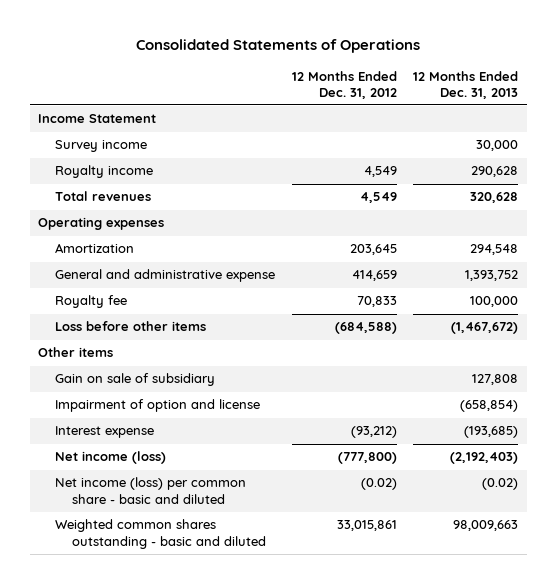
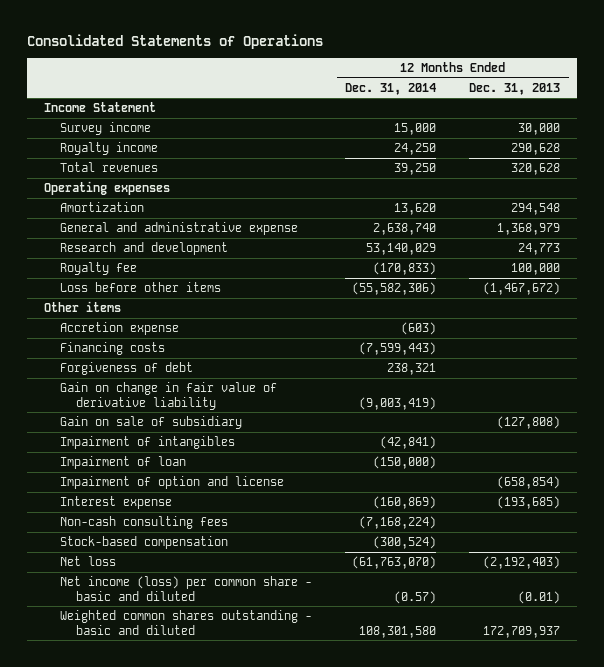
- | 12 Months Ended Dec. 31, 2012 | 12 Months Ended Dec. 31, 2013
+ | 12 Months Ended Dec. 31, 2014 | 12 Months Ended Dec. 31, 2013
- General and administrative expense | 414,659 | 1,393,752
+ General and administrative expense | 2,638,740 | 1,368,979
+ Research and development | 53,140,029 | 24,773
- Gain on sale of subsidiary | | 127,808
+ Accretion expense | (603) |
+ Financing costs | (7,599,443) |
+ Forgiveness of debt | 238,321 |
+ Gain on change in fair value of derivative liability | (9,003,419) |
+ Gain on sale of subsidiary | | (127,808)
+ Impairment of intangibles | (42,841) |
+ Impairment of loan | (150,000) |
- Net income (loss) | (777,800) | (2,192,403)
- Net income (loss) per common share - basic and diluted | (0.02) | (0.02)
- Weighted common shares outstanding - basic and diluted | 33,015,861 | 98,009,663
+ Non-cash consulting fees | (7,168,224) |
+ Stock-based compensation | (300,524) |
+ Net loss | (61,763,070) | (2,192,403)
+ Net income (loss) per common share - basic and diluted | (0.57) | (0.01)
+ Weighted common shares outstanding - basic and diluted | 108,301,580 | 172,709,937

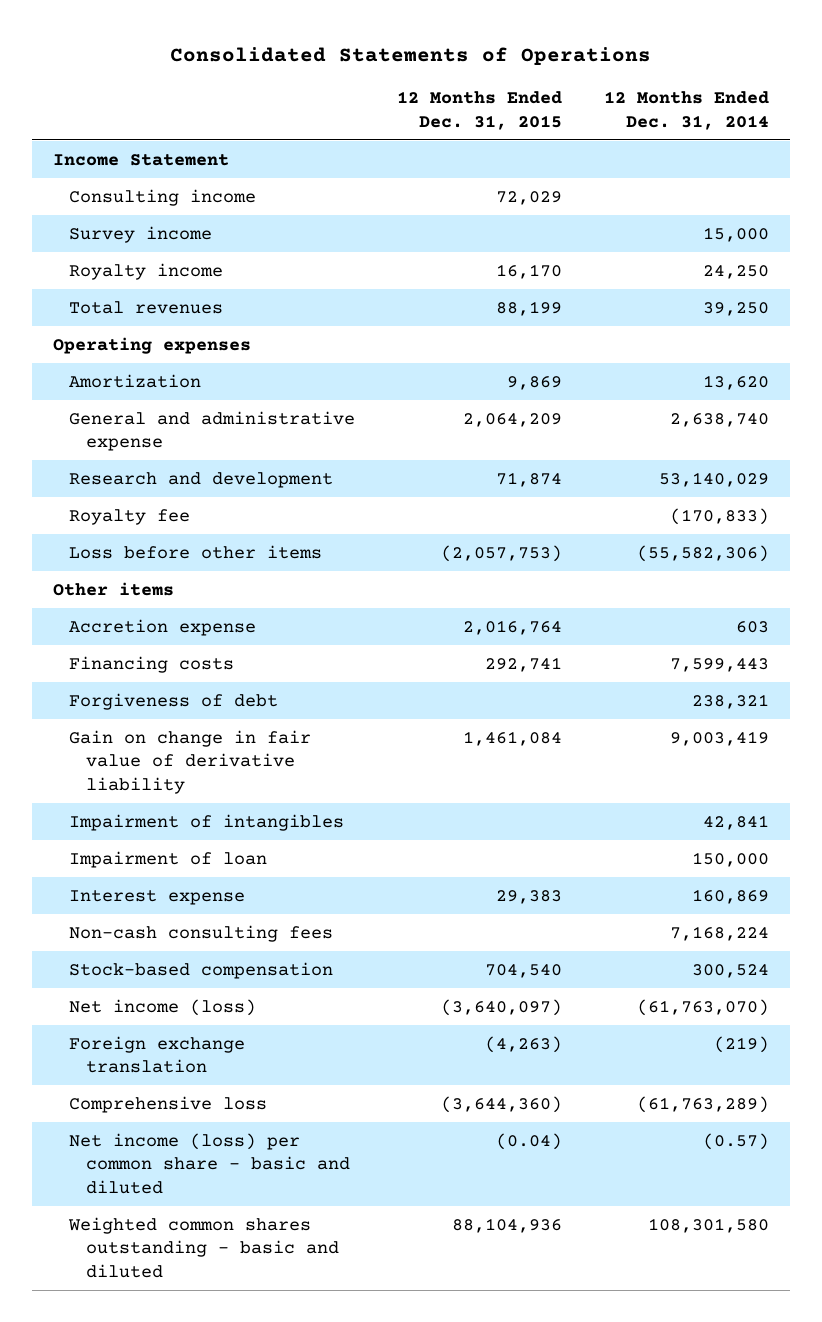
- | 12 Months Ended Dec. 31, 2014 | 12 Months Ended Dec. 31, 2013
+ | 12 Months Ended Dec. 31, 2015 | 12 Months Ended Dec. 31, 2014
+ Consulting income | 72,029 |
- Accretion expense | (603) |
- Financing costs | (7,599,443) |
+ Accretion expense | 2,016,764 | 603
+ Financing costs | 292,741 | 7,599,443
- Gain on change in fair value of derivative liability | (9,003,419) |
- Gain on sale of subsidiary | | (127,808)
- Impairment of intangibles | (42,841) |
- Impairment of loan | (150,000) |
- Impairment of option and license | | (658,854)
- Interest expense | (160,869) | (193,685)
- Non-cash consulting fees | (7,168,224) |
- Stock-based compensation | (300,524) |
- Net loss | (61,763,070) | (2,192,403)
+ Gain on change in fair value of derivative liability | 1,461,084 | 9,003,419
+ Impairment of intangibles | | 42,841
+ Impairment of loan | | 150,000
+ Interest expense | 29,383 | 160,869
+ Non-cash consulting fees | | 7,168,224
+ Stock-based compensation | 704,540 | 300,524
+ Net income (loss) | (3,640,097) | (61,763,070)
+ Foreign exchange translation | (4,263) | (219)
+ Comprehensive loss | (3,644,360) | (61,763,289)

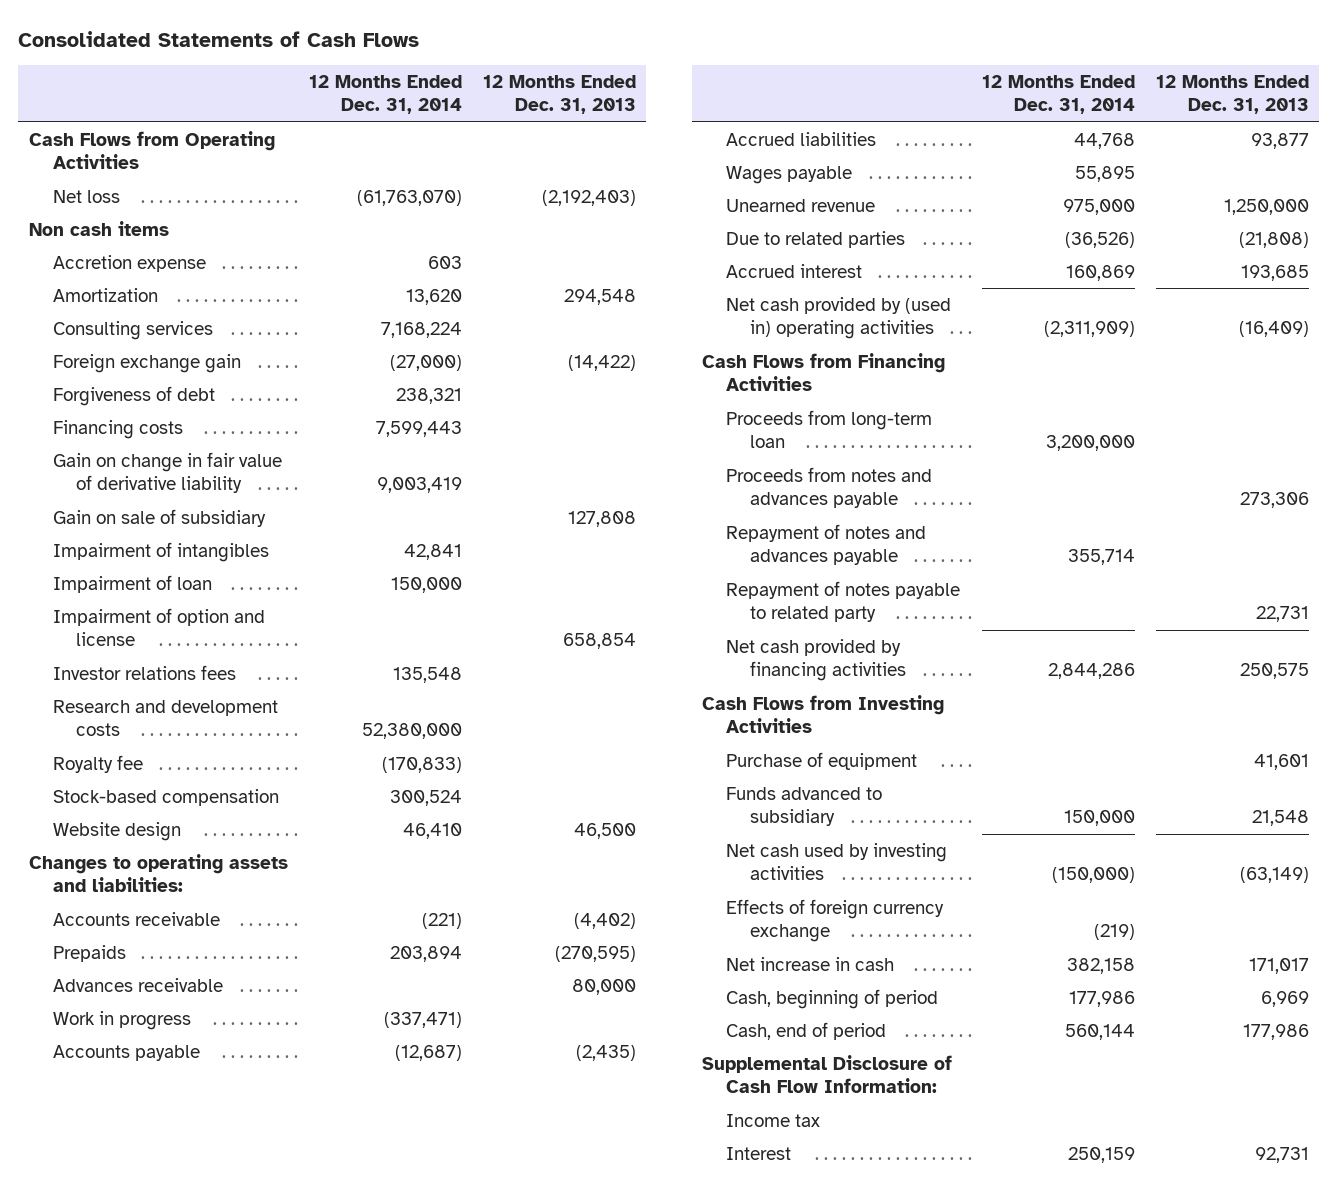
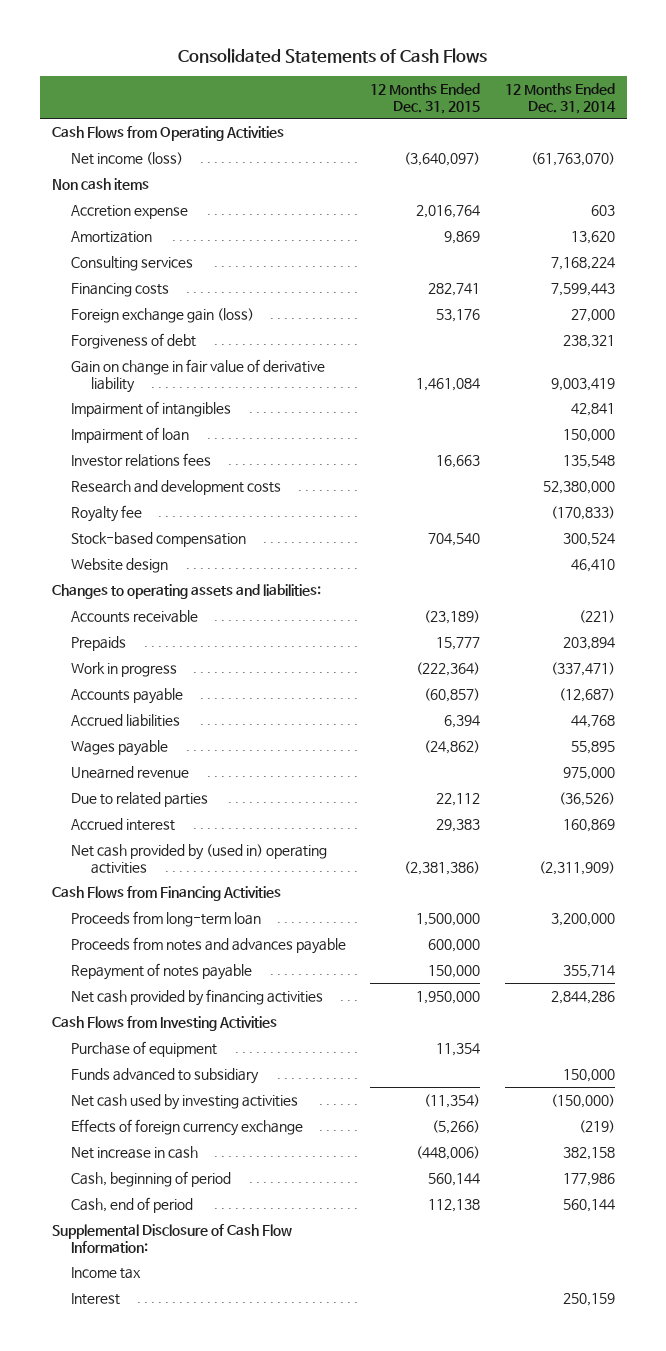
- | 12 Months Ended Dec. 31, 2014 | 12 Months Ended Dec. 31, 2013
+ | 12 Months Ended Dec. 31, 2015 | 12 Months Ended Dec. 31, 2014
- Net loss | (61,763,070) | (2,192,403)
+ Net income (loss) | (3,640,097) | (61,763,070)
- Foreign exchange gain | (27,000) | (14,422)
+ Foreign exchange gain (loss) | 53,176 | 27,000
moved down: Forgiveness of debt | | 238,321
- Gain on sale of subsidiary | | 127,808
- Impairment of option and license | | 658,854
- Advances receivable | | 80,000
- Repayment of notes and advances payable | 355,714 |
- Repayment of notes payable to related party | | 22,731
+ Repayment of notes payable | 150,000 | 355,714

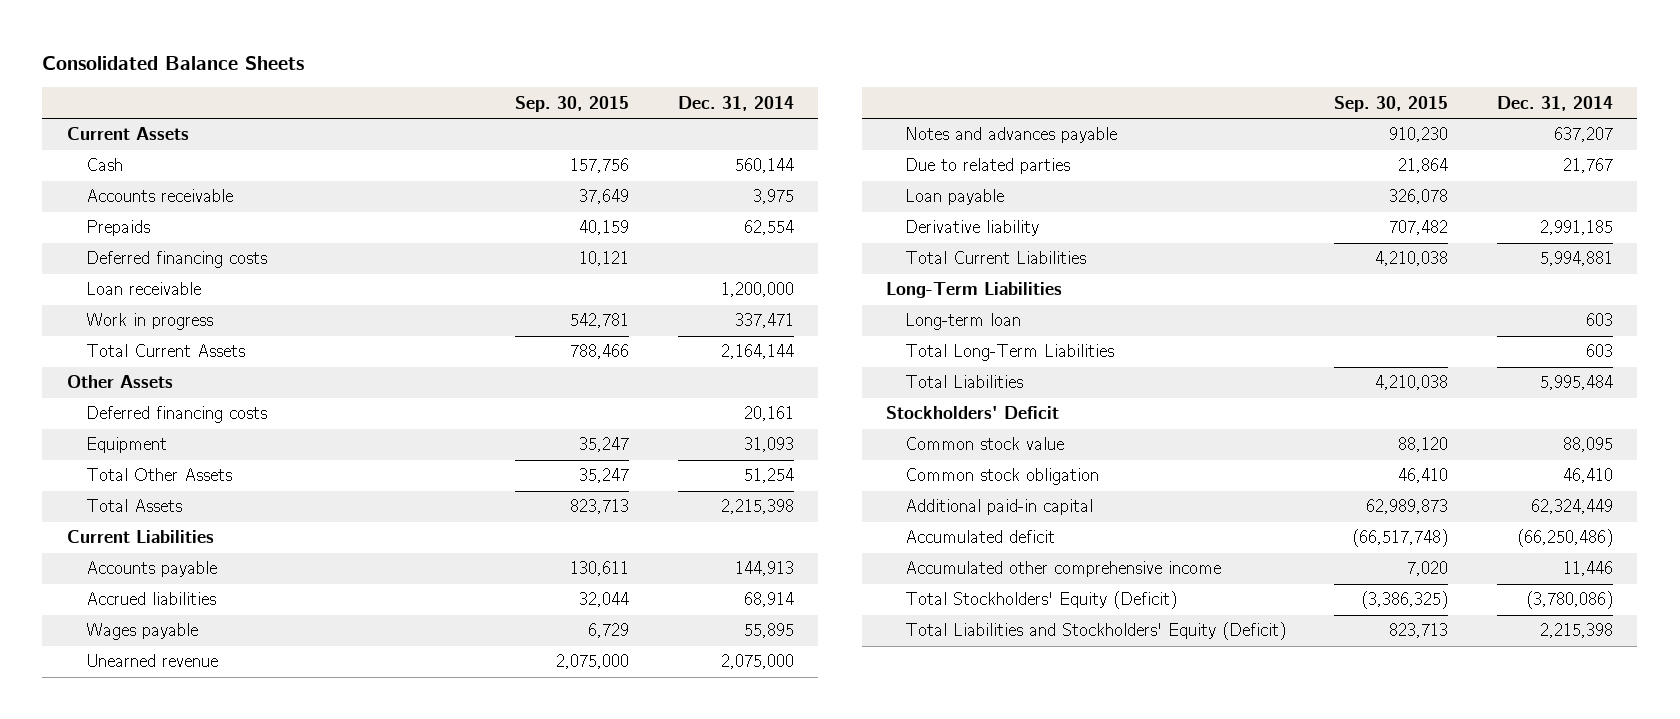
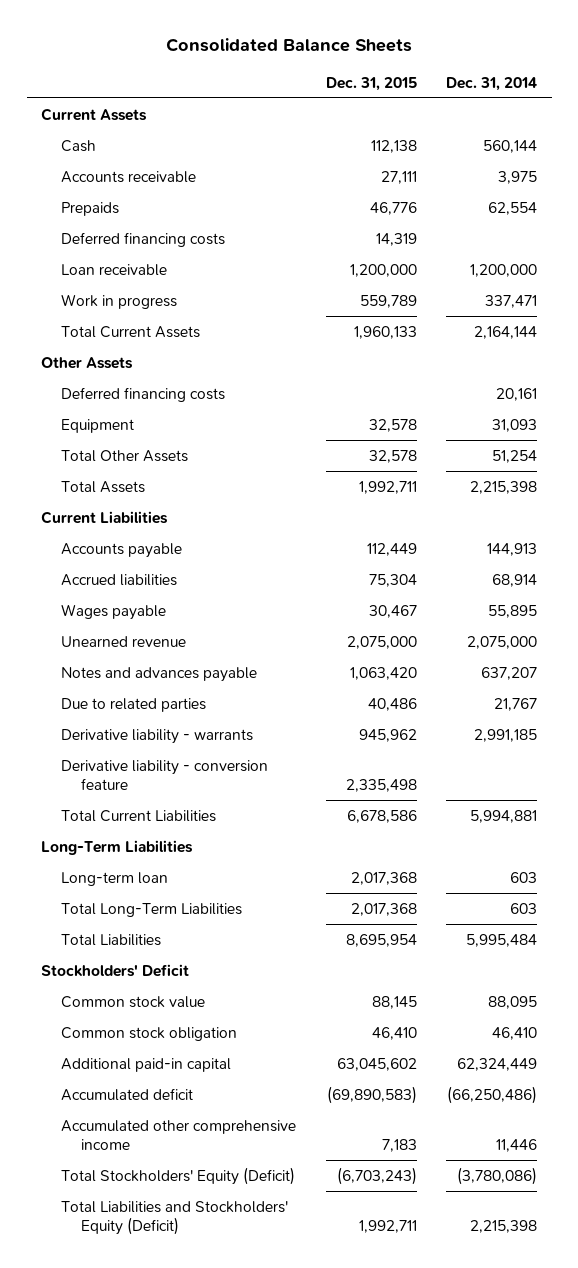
- | Sep. 30, 2015 | Dec. 31, 2014
+ | Dec. 31, 2015 | Dec. 31, 2014
- Loan payable | 326,078 |
- Derivative liability | 707,482 | 2,991,185
+ Derivative liability - warrants | 945,962 | 2,991,185
+ Derivative liability - conversion feature | 2,335,498 |

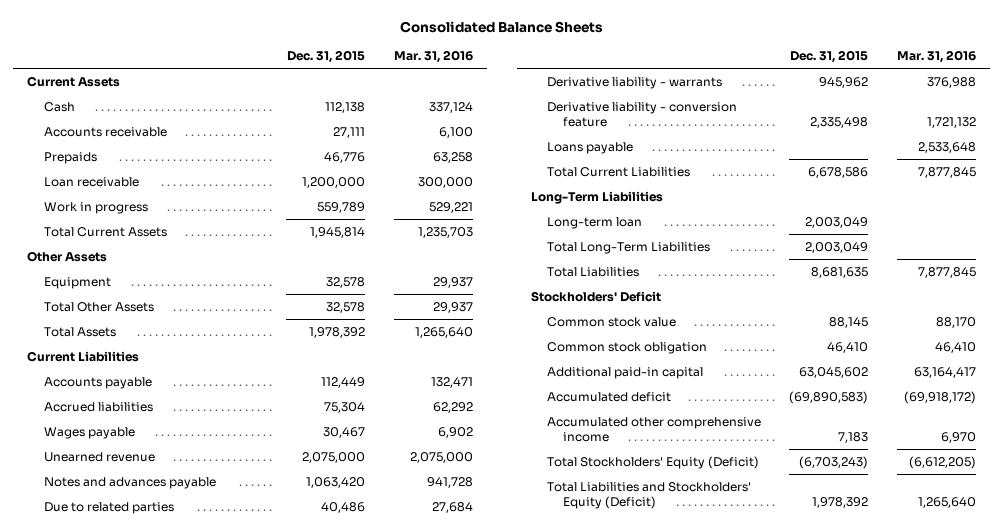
- | Dec. 31, 2015 | Dec. 31, 2014
+ | Dec. 31, 2015 | Mar. 31, 2016
- Deferred financing costs | 14,319 |
- Total Current Assets | 1,960,133 | 2,164,144
+ Total Current Assets | 1,945,814 | 1,235,703
- Deferred financing costs | | 20,161
- Total Assets | 1,992,711 | 2,215,398
+ Total Assets | 1,978,392 | 1,265,640
+ Loans payable | | 2,533,648
- Long-term loan | 2,017,368 | 603
- Total Long-Term Liabilities | 2,017,368 | 603
- Total Liabilities | 8,695,954 | 5,995,484
+ Long-term loan | 2,003,049 |
+ Total Long-Term Liabilities | 2,003,049 |
+ Total Liabilities | 8,681,635 | 7,877,845
- Total Liabilities and Stockholders' Equity (Deficit) | 1,992,711 | 2,215,398
+ Total Liabilities and Stockholders' Equity (Deficit) | 1,978,392 | 1,265,640

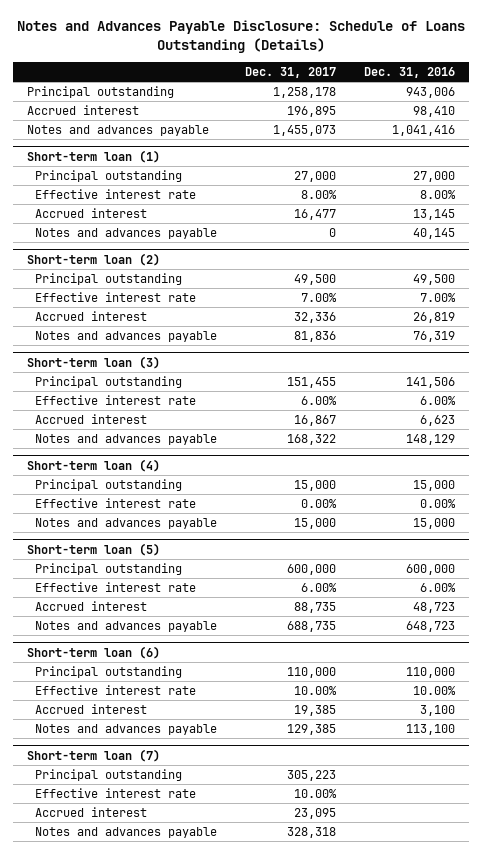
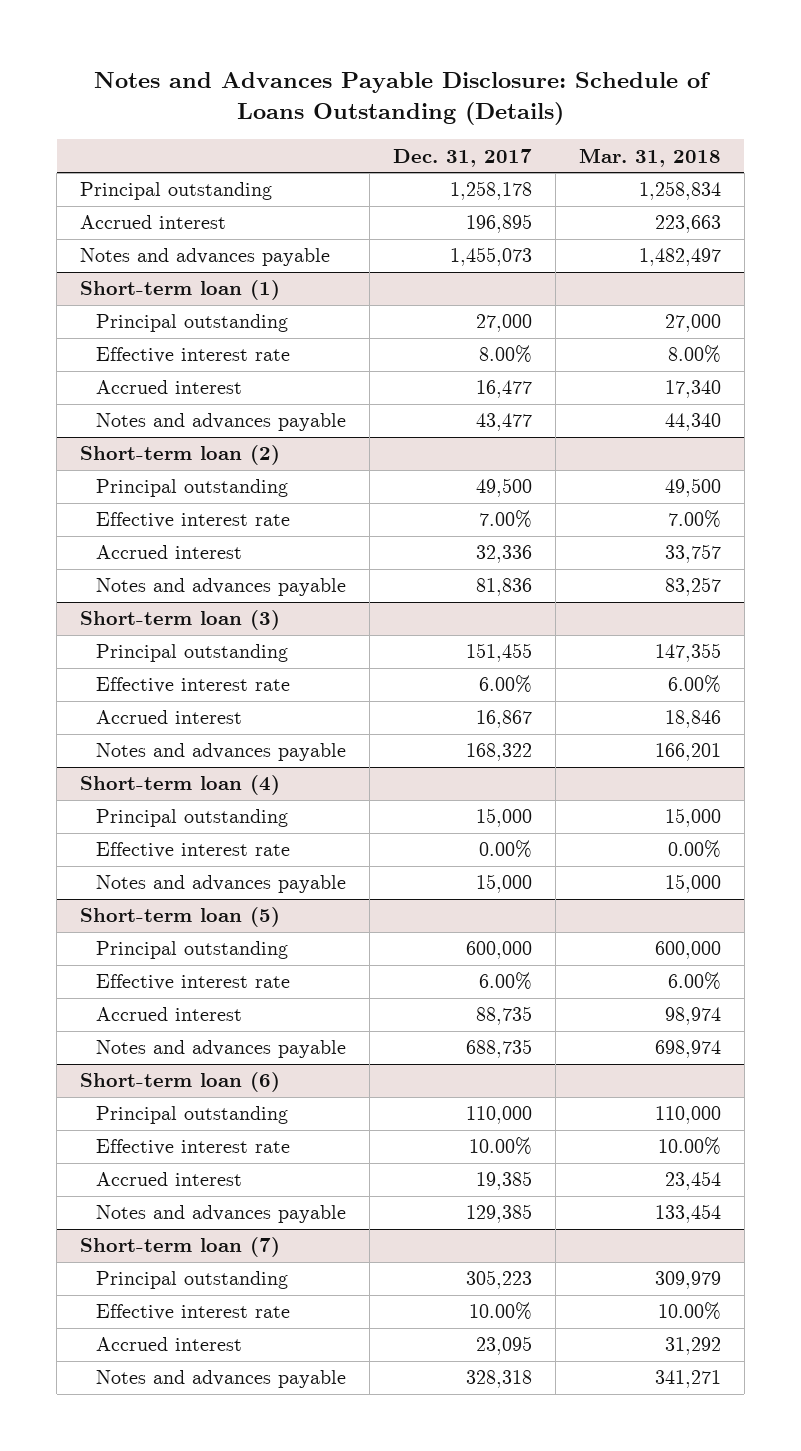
- | Dec. 31, 2017 | Dec. 31, 2016
+ | Dec. 31, 2017 | Mar. 31, 2018
@ Short-term loan (1)
- Notes and advances payable | 0 | 40,145
+ Notes and advances payable | 43,477 | 44,340

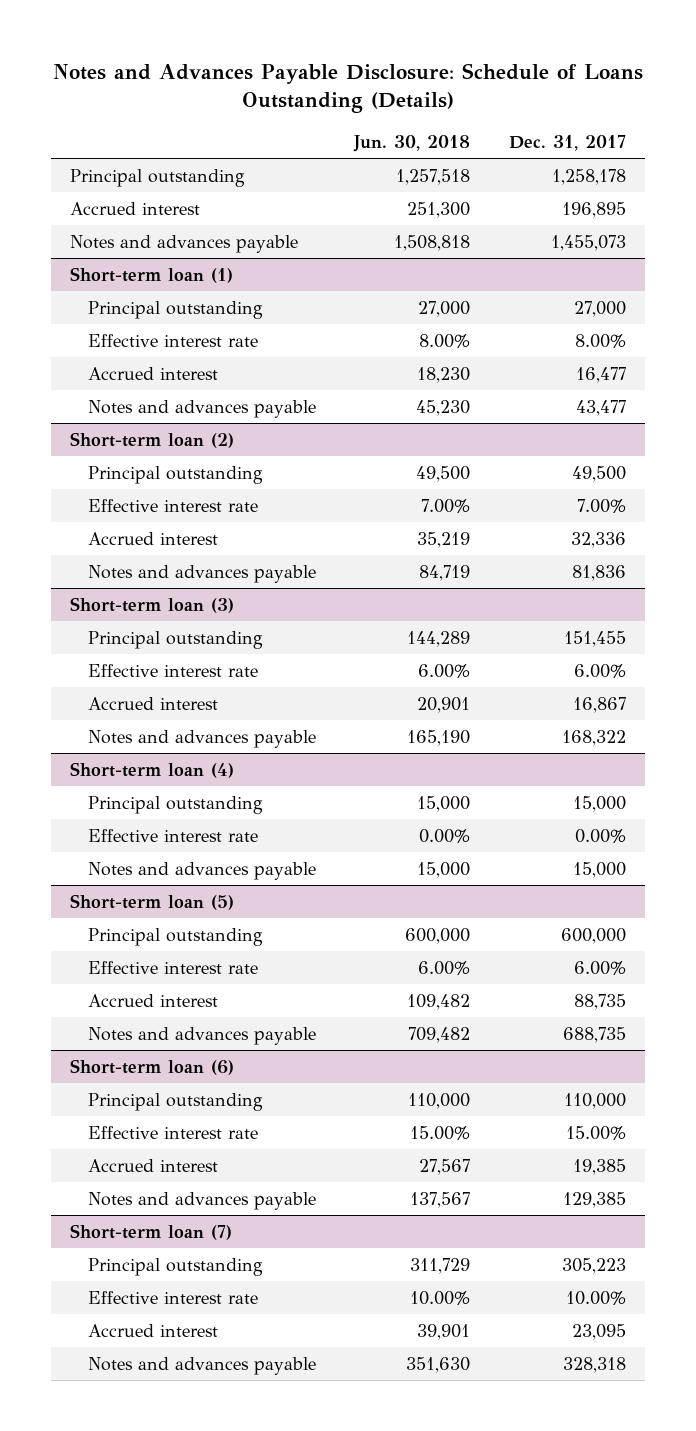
- | Dec. 31, 2017 | Mar. 31, 2018
+ | Jun. 30, 2018 | Dec. 31, 2017
@ Short-term loan (6)
- Effective interest rate | 10.00% | 10.00%
+ Effective interest rate | 15.00% | 15.00%

